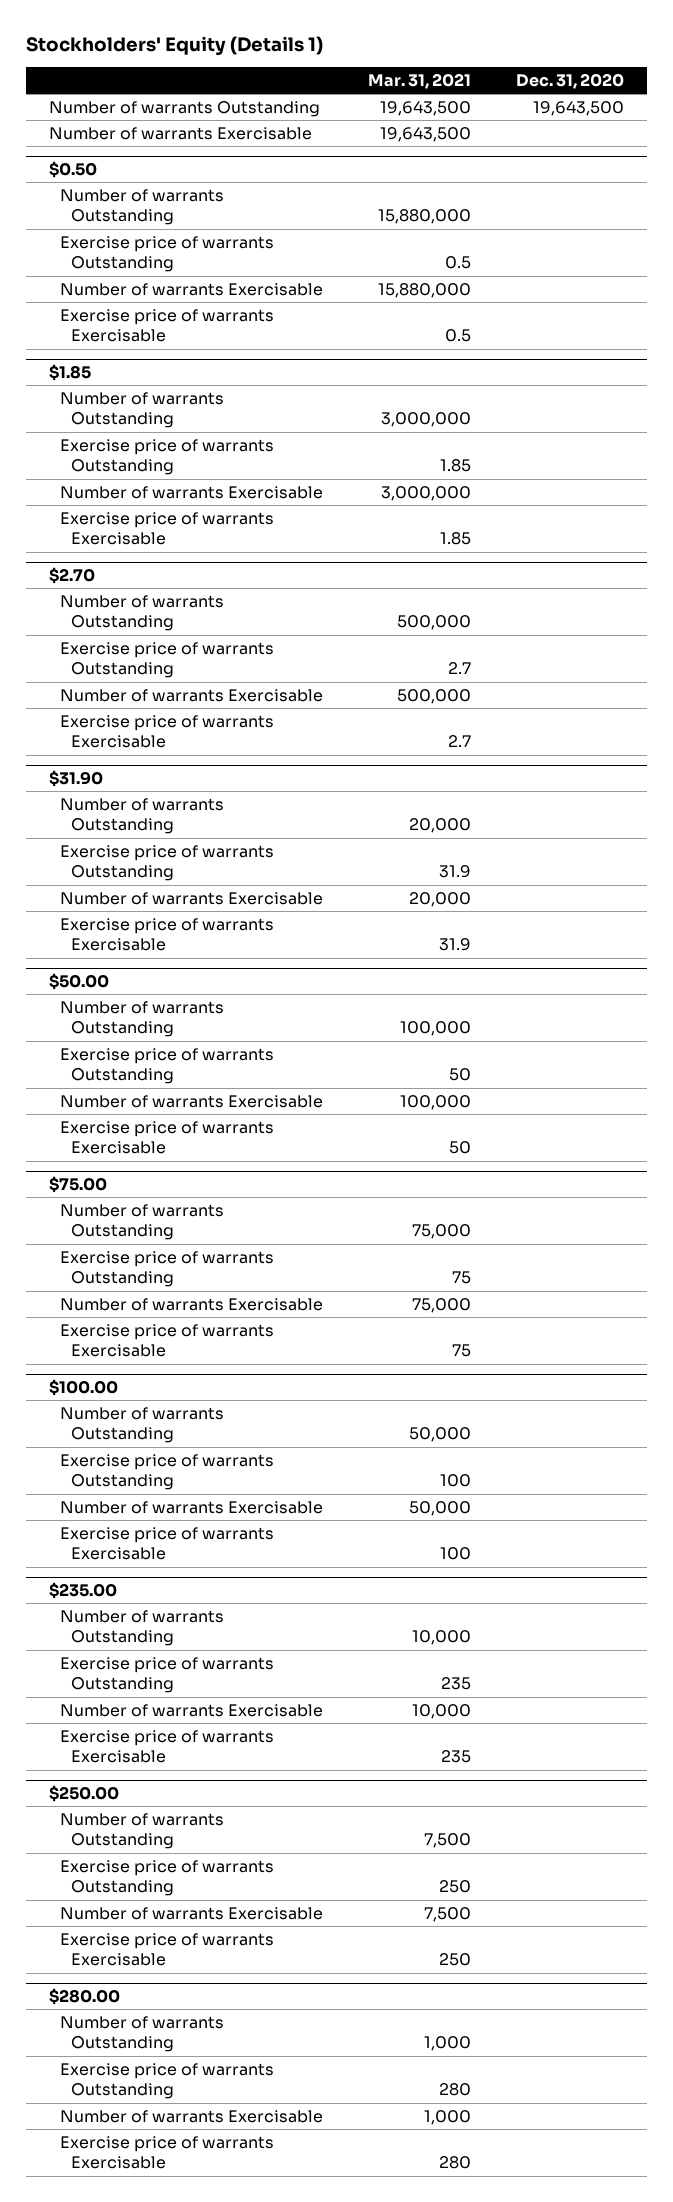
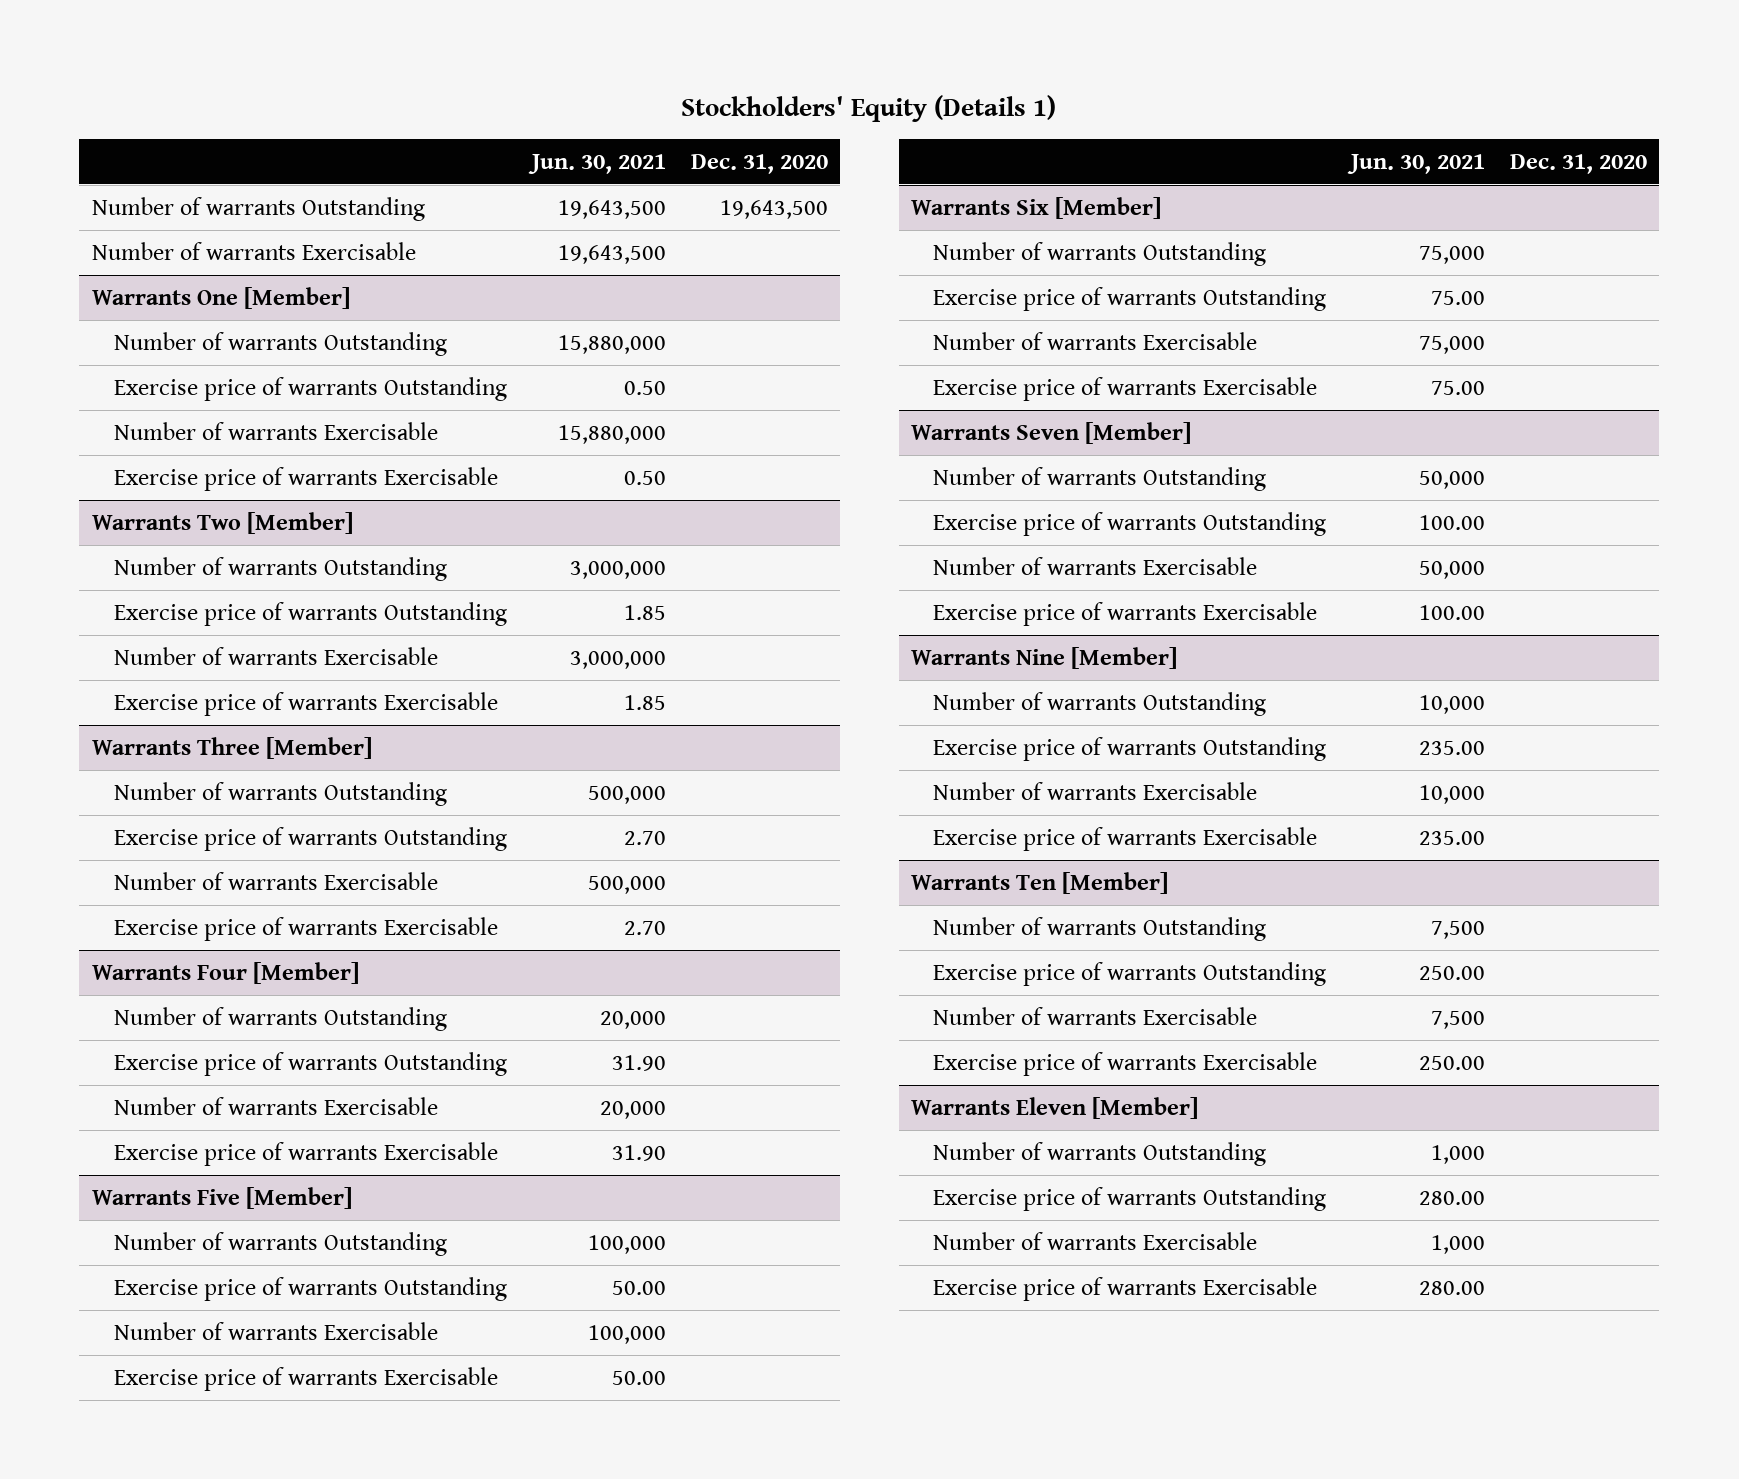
- | Mar. 31, 2021 | Dec. 31, 2020
+ | Jun. 30, 2021 | Dec. 31, 2020
- $0.50
+ Warrants One [Member]
- $1.85
+ Warrants Two [Member]
- $2.70
+ Warrants Three [Member]
- $31.90
+ Warrants Four [Member]
- $50.00
+ Warrants Five [Member]
- $75.00
+ Warrants Six [Member]
- $100.00
+ Warrants Seven [Member]
- $235.00
+ Warrants Nine [Member]
- $250.00
+ Warrants Ten [Member]
- $280.00
+ Warrants Eleven [Member]

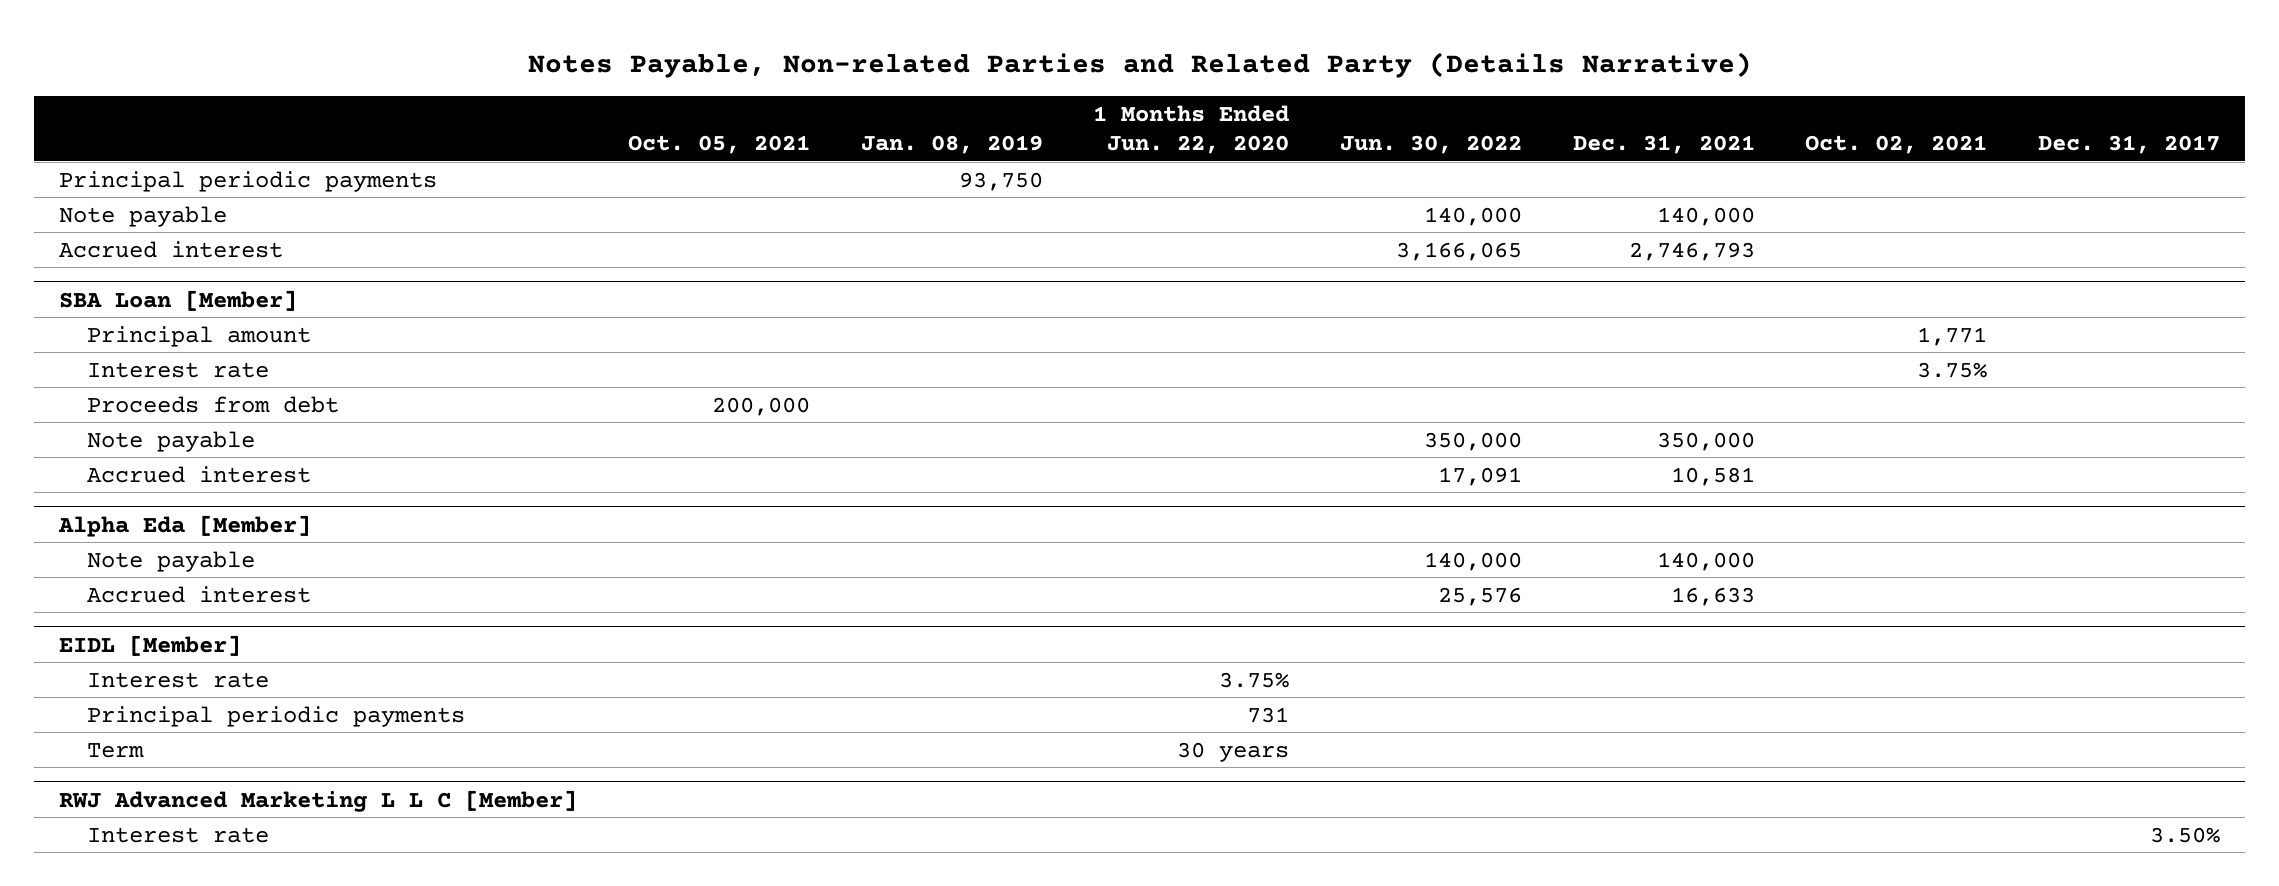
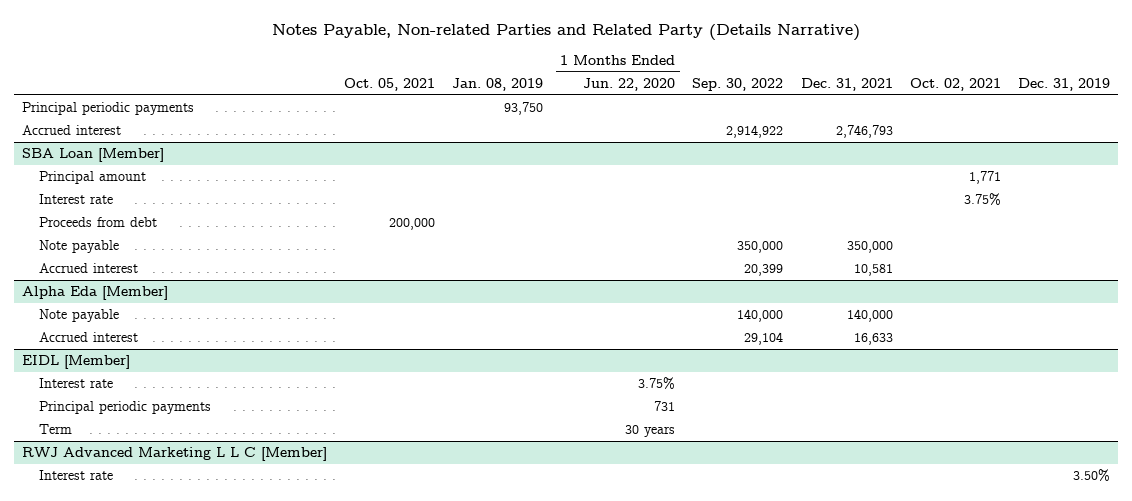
- | Oct. 05, 2021 | Jan. 08, 2019 | 1 Months Ended Jun. 22, 2020 | Jun. 30, 2022 | Dec. 31, 2021 | Oct. 02, 2021 | Dec. 31, 2017
+ | Oct. 05, 2021 | Jan. 08, 2019 | 1 Months Ended Jun. 22, 2020 | Sep. 30, 2022 | Dec. 31, 2021 | Oct. 02, 2021 | Dec. 31, 2019
- Note payable | | | | 140,000 | 140,000 | |

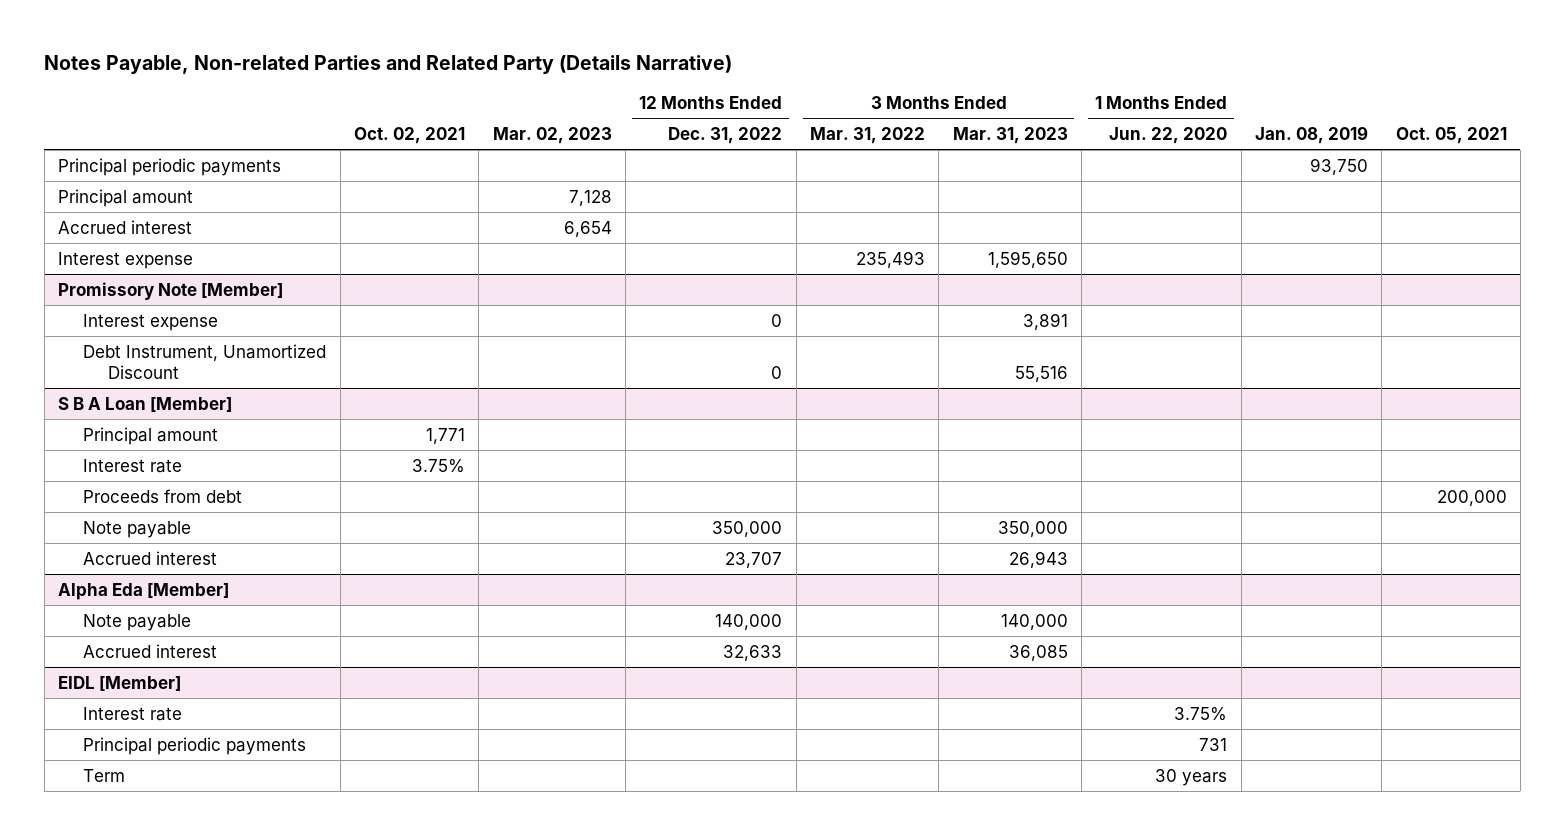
- | Oct. 05, 2021 | Jan. 08, 2019 | 1 Months Ended Jun. 22, 2020 | Sep. 30, 2022 | Dec. 31, 2021 | Oct. 02, 2021 | Dec. 31, 2019
+ | Oct. 02, 2021 | Mar. 02, 2023 | 12 Months Ended Dec. 31, 2022 | 3 Months Ended Mar. 31, 2022 | 3 Months Ended Mar. 31, 2023 | 1 Months Ended Jun. 22, 2020 | Jan. 08, 2019 | Oct. 05, 2021
+ Principal amount | | 7,128 | | | | | |
- SBA Loan [Member]
+ Interest expense | | | | 235,493 | 1,595,650 | | |
+ Promissory Note [Member]
+ Interest expense | | | 0 | | 3,891 | | |
+ Debt Instrument, Unamortized Discount | | | 0 | | 55,516 | | |
+ S B A Loan [Member]
- RWJ Advanced Marketing L L C [Member]
- Interest rate | | | | | | | 3.50%

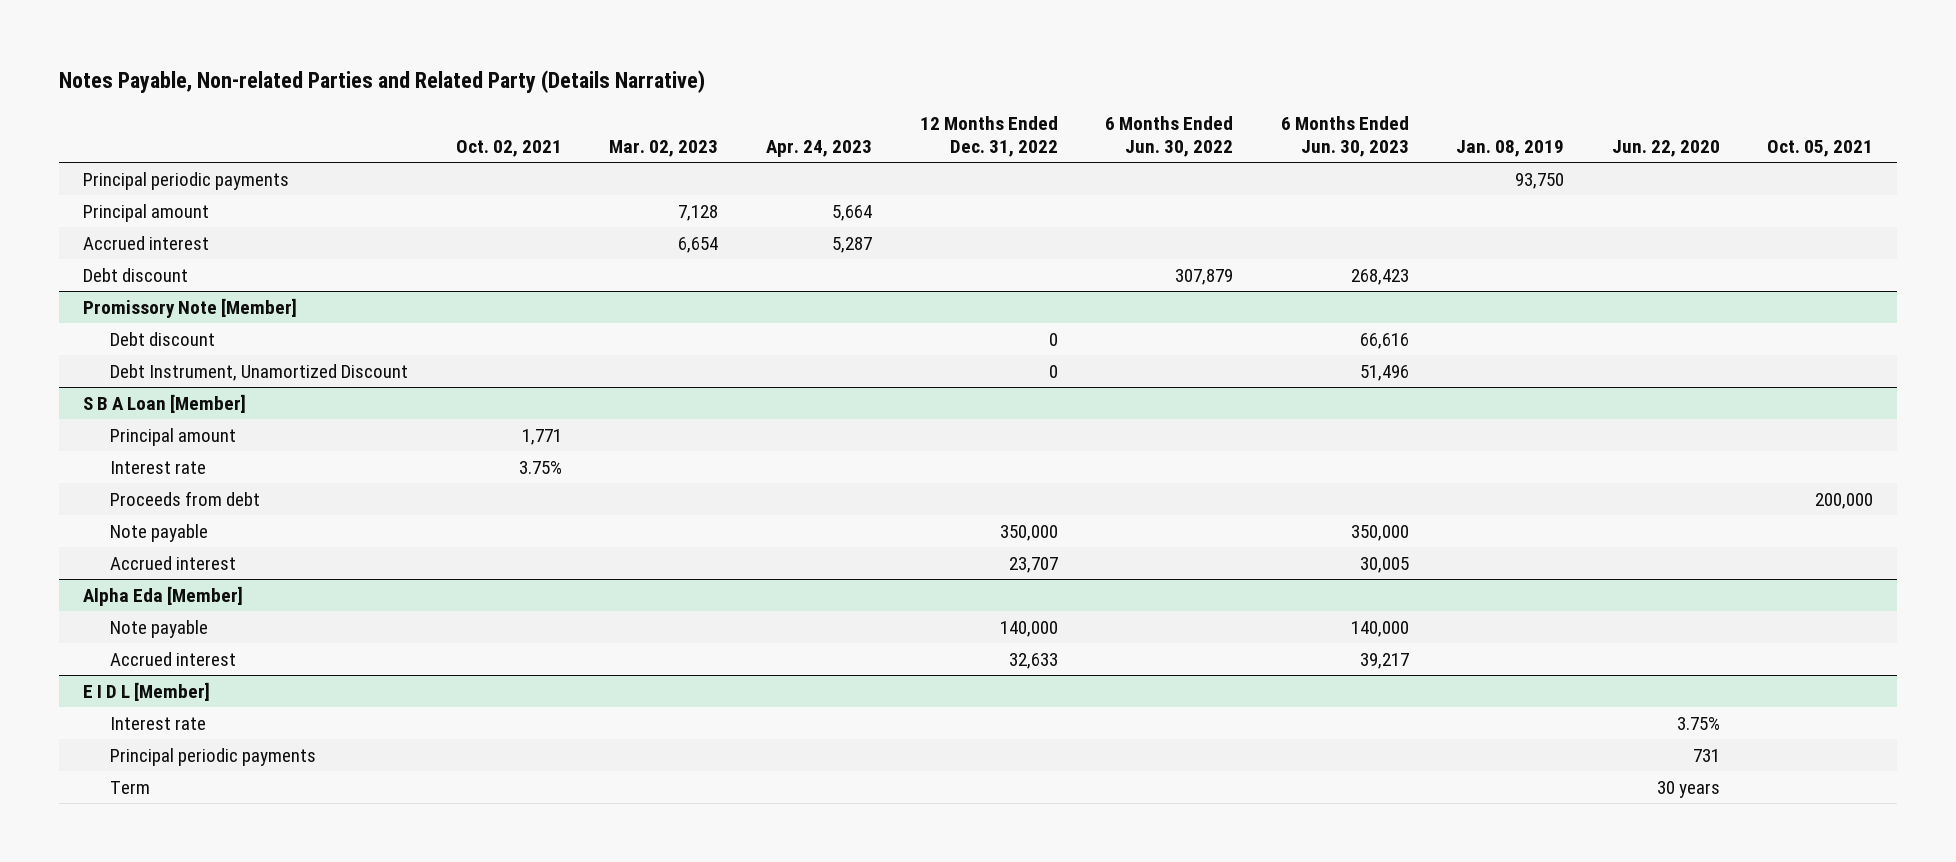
- | Oct. 02, 2021 | Mar. 02, 2023 | 12 Months Ended Dec. 31, 2022 | 3 Months Ended Mar. 31, 2022 | 3 Months Ended Mar. 31, 2023 | 1 Months Ended Jun. 22, 2020 | Jan. 08, 2019 | Oct. 05, 2021
+ | Oct. 02, 2021 | Mar. 02, 2023 | Apr. 24, 2023 | 12 Months Ended Dec. 31, 2022 | 6 Months Ended Jun. 30, 2022 | 6 Months Ended Jun. 30, 2023 | Jan. 08, 2019 | Jun. 22, 2020 | Oct. 05, 2021
- Interest expense | | | | 235,493 | 1,595,650 | | |
+ Debt discount | | | | | 307,879 | 268,423 | | |
@ Promissory Note [Member]
- Interest expense | | | 0 | | 3,891 | | |
+ Debt discount | | | | 0 | | 66,616 | | |
- EIDL [Member]
+ E I D L [Member]

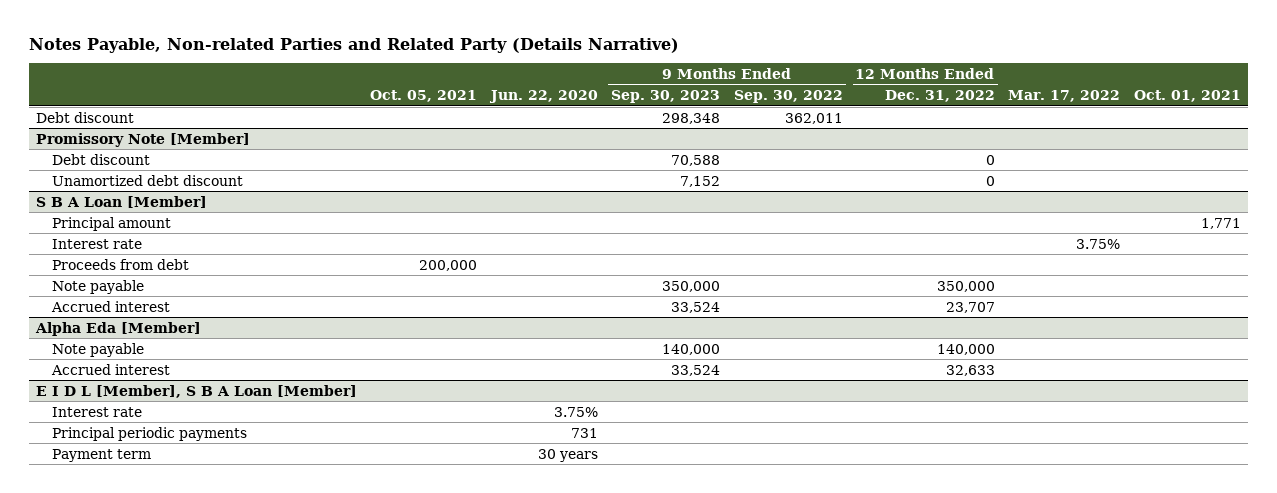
- | Oct. 02, 2021 | Mar. 02, 2023 | Apr. 24, 2023 | 12 Months Ended Dec. 31, 2022 | 6 Months Ended Jun. 30, 2022 | 6 Months Ended Jun. 30, 2023 | Jan. 08, 2019 | Jun. 22, 2020 | Oct. 05, 2021
+ | Oct. 05, 2021 | Jun. 22, 2020 | 9 Months Ended Sep. 30, 2023 | 9 Months Ended Sep. 30, 2022 | 12 Months Ended Dec. 31, 2022 | Mar. 17, 2022 | Oct. 01, 2021
- Principal periodic payments | | | | | | | 93,750 | |
- Principal amount | | 7,128 | 5,664 | | | | | |
- Accrued interest | | 6,654 | 5,287 | | | | | |
@ Promissory Note [Member]
- Debt Instrument, Unamortized Discount | | | | 0 | | 51,496 | | |
+ Unamortized debt discount | | | 7,152 | | 0 | |
- E I D L [Member]
+ E I D L [Member], S B A Loan [Member]
- Term | | | | | | | | 30 years |
+ Payment term | | 30 years | | | | |

